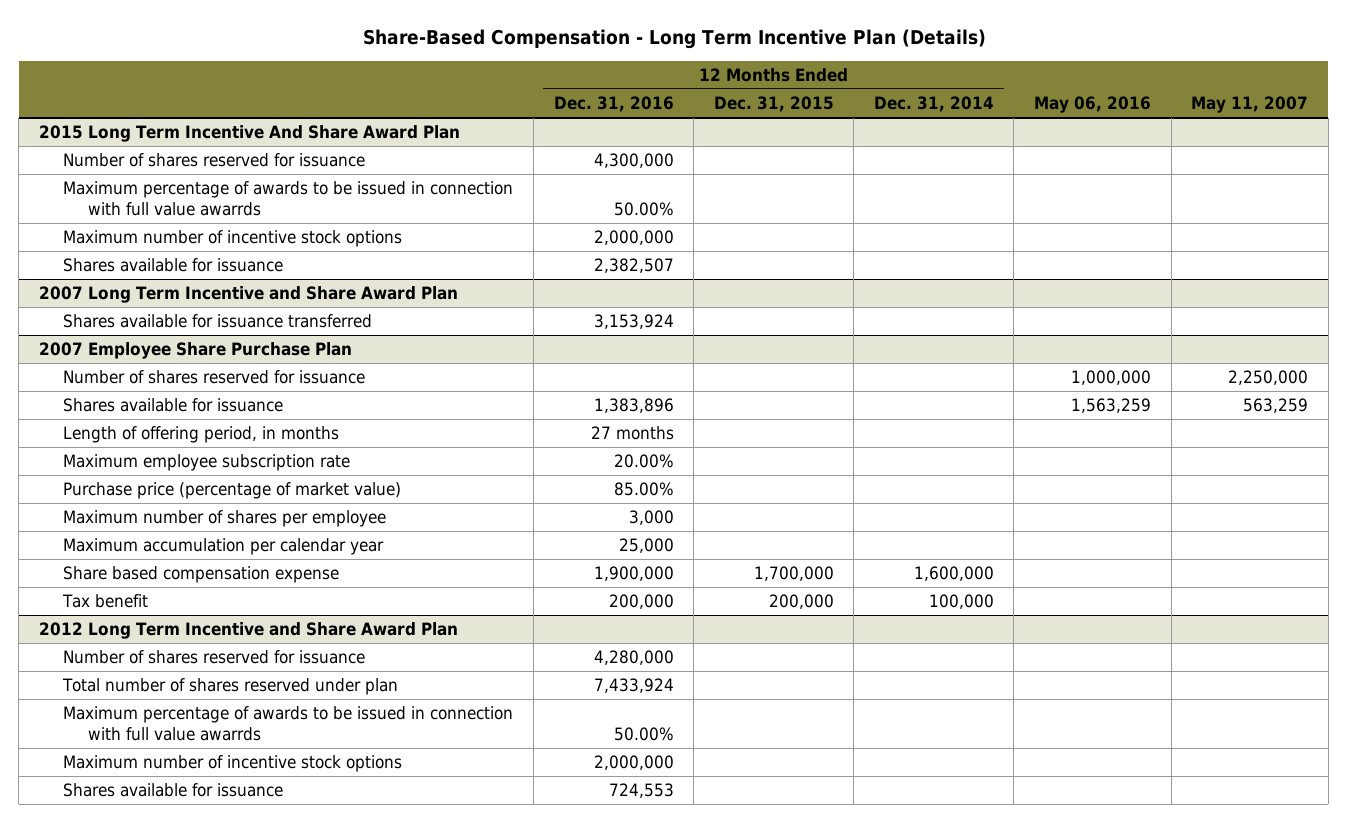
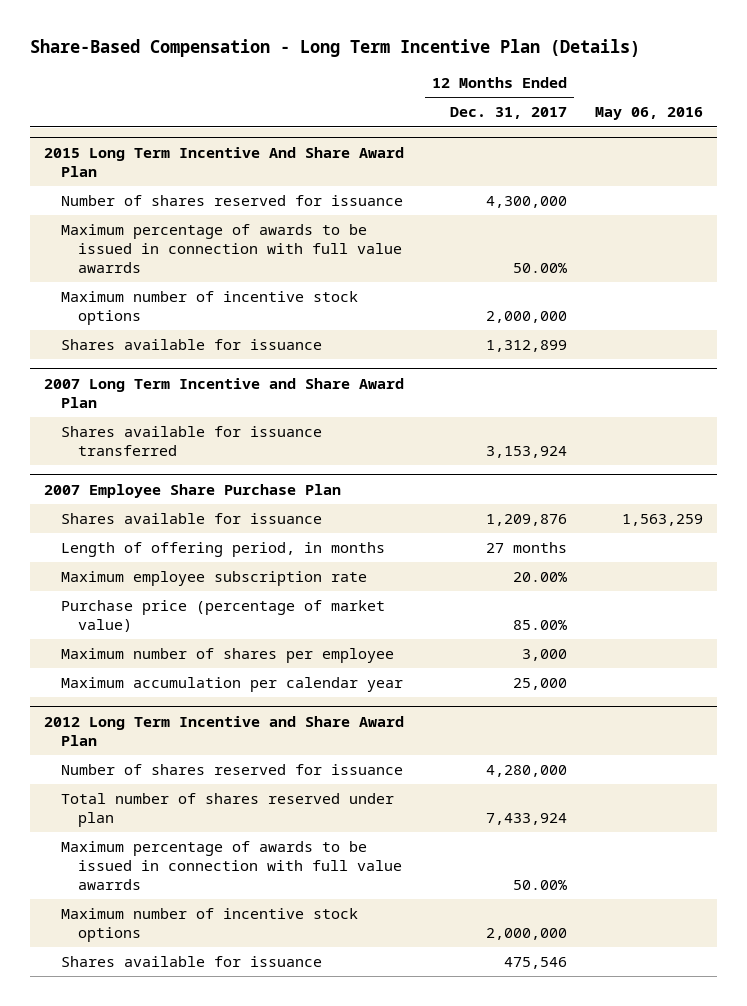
- | 12 Months Ended Dec. 31, 2016 | 12 Months Ended Dec. 31, 2015 | 12 Months Ended Dec. 31, 2014 | May 06, 2016 | May 11, 2007
+ | 12 Months Ended Dec. 31, 2017 | May 06, 2016
@ 2007 Employee Share Purchase Plan
- Number of shares reserved for issuance | | | | 1,000,000 | 2,250,000
- Share based compensation expense | 1,900,000 | 1,700,000 | 1,600,000 | |
- Tax benefit | 200,000 | 200,000 | 100,000 | |

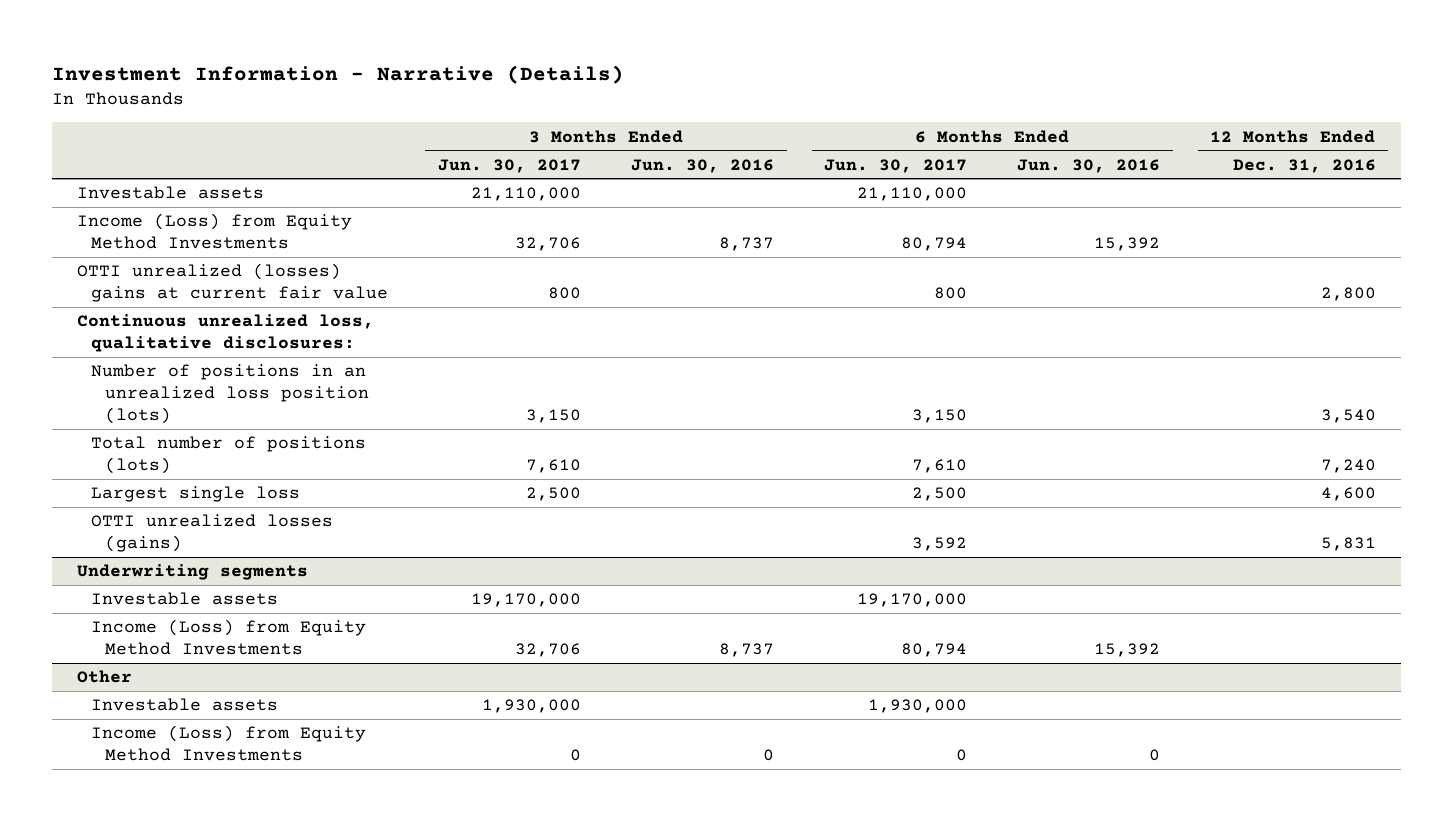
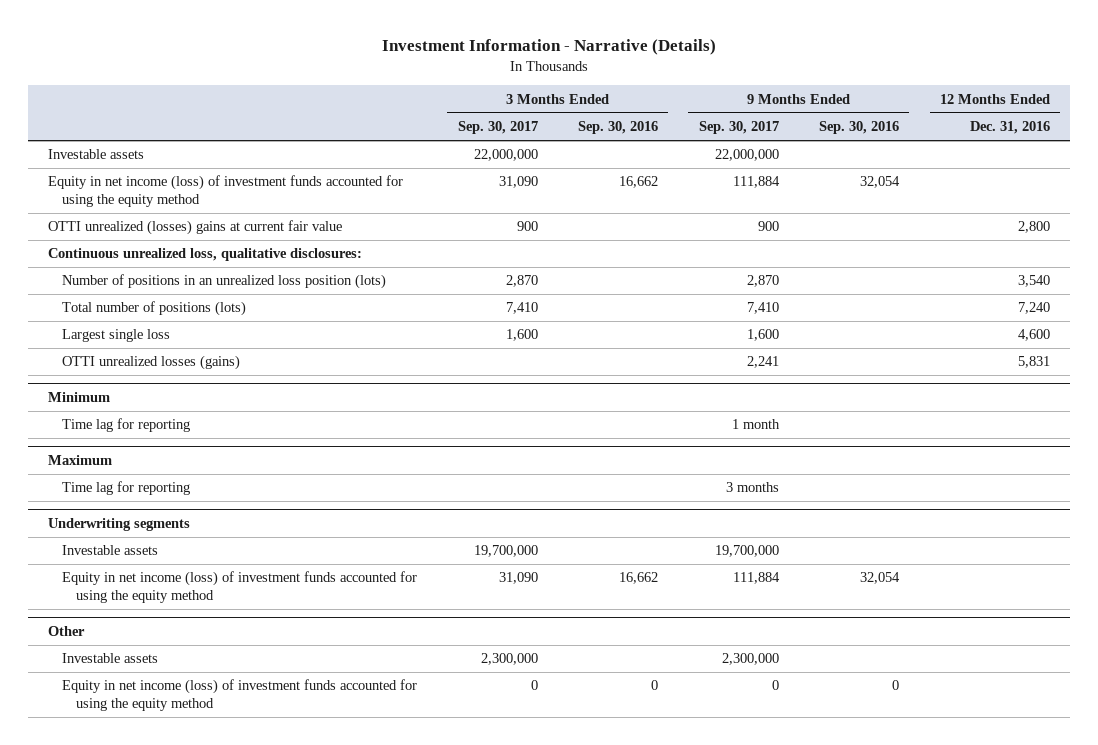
- | 3 Months Ended Jun. 30, 2017 | 3 Months Ended Jun. 30, 2016 | 6 Months Ended Jun. 30, 2017 | 6 Months Ended Jun. 30, 2016 | 12 Months Ended Dec. 31, 2016
+ | 3 Months Ended Sep. 30, 2017 | 3 Months Ended Sep. 30, 2016 | 9 Months Ended Sep. 30, 2017 | 9 Months Ended Sep. 30, 2016 | 12 Months Ended Dec. 31, 2016
- Income (Loss) from Equity Method Investments | 32,706 | 8,737 | 80,794 | 15,392 |
+ Equity in net income (loss) of investment funds accounted for using the equity method | 31,090 | 16,662 | 111,884 | 32,054 |
+ Minimum
+ Time lag for reporting | | | 1 month | |
+ Maximum
+ Time lag for reporting | | | 3 months | |
@ Underwriting segments
- Income (Loss) from Equity Method Investments | 32,706 | 8,737 | 80,794 | 15,392 |
+ Equity in net income (loss) of investment funds accounted for using the equity method | 31,090 | 16,662 | 111,884 | 32,054 |
@ Other
- Income (Loss) from Equity Method Investments | 0 | 0 | 0 | 0 |
+ Equity in net income (loss) of investment funds accounted for using the equity method | 0 | 0 | 0 | 0 |

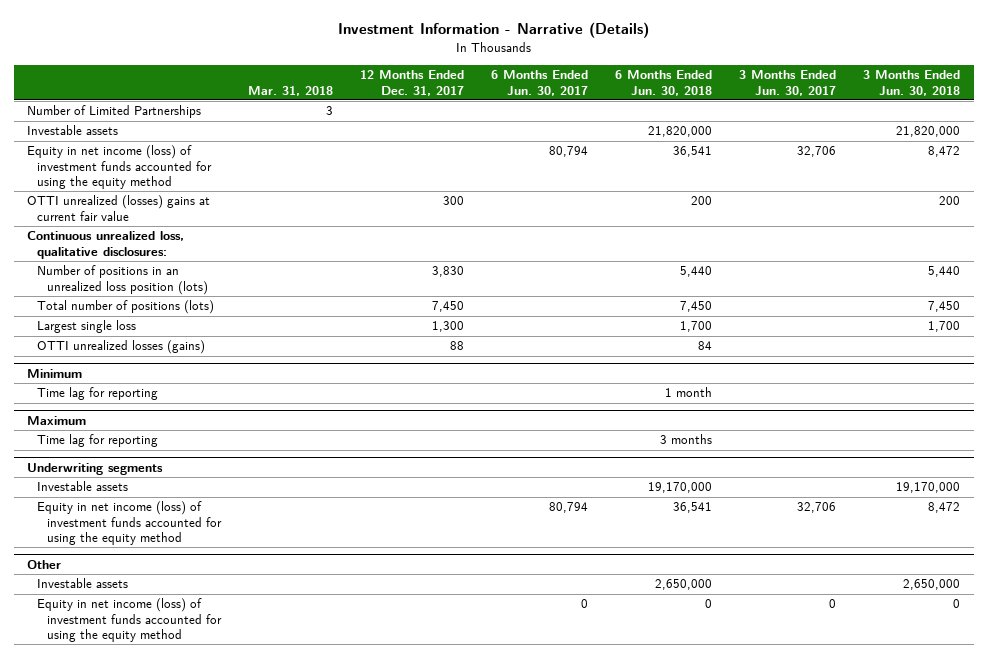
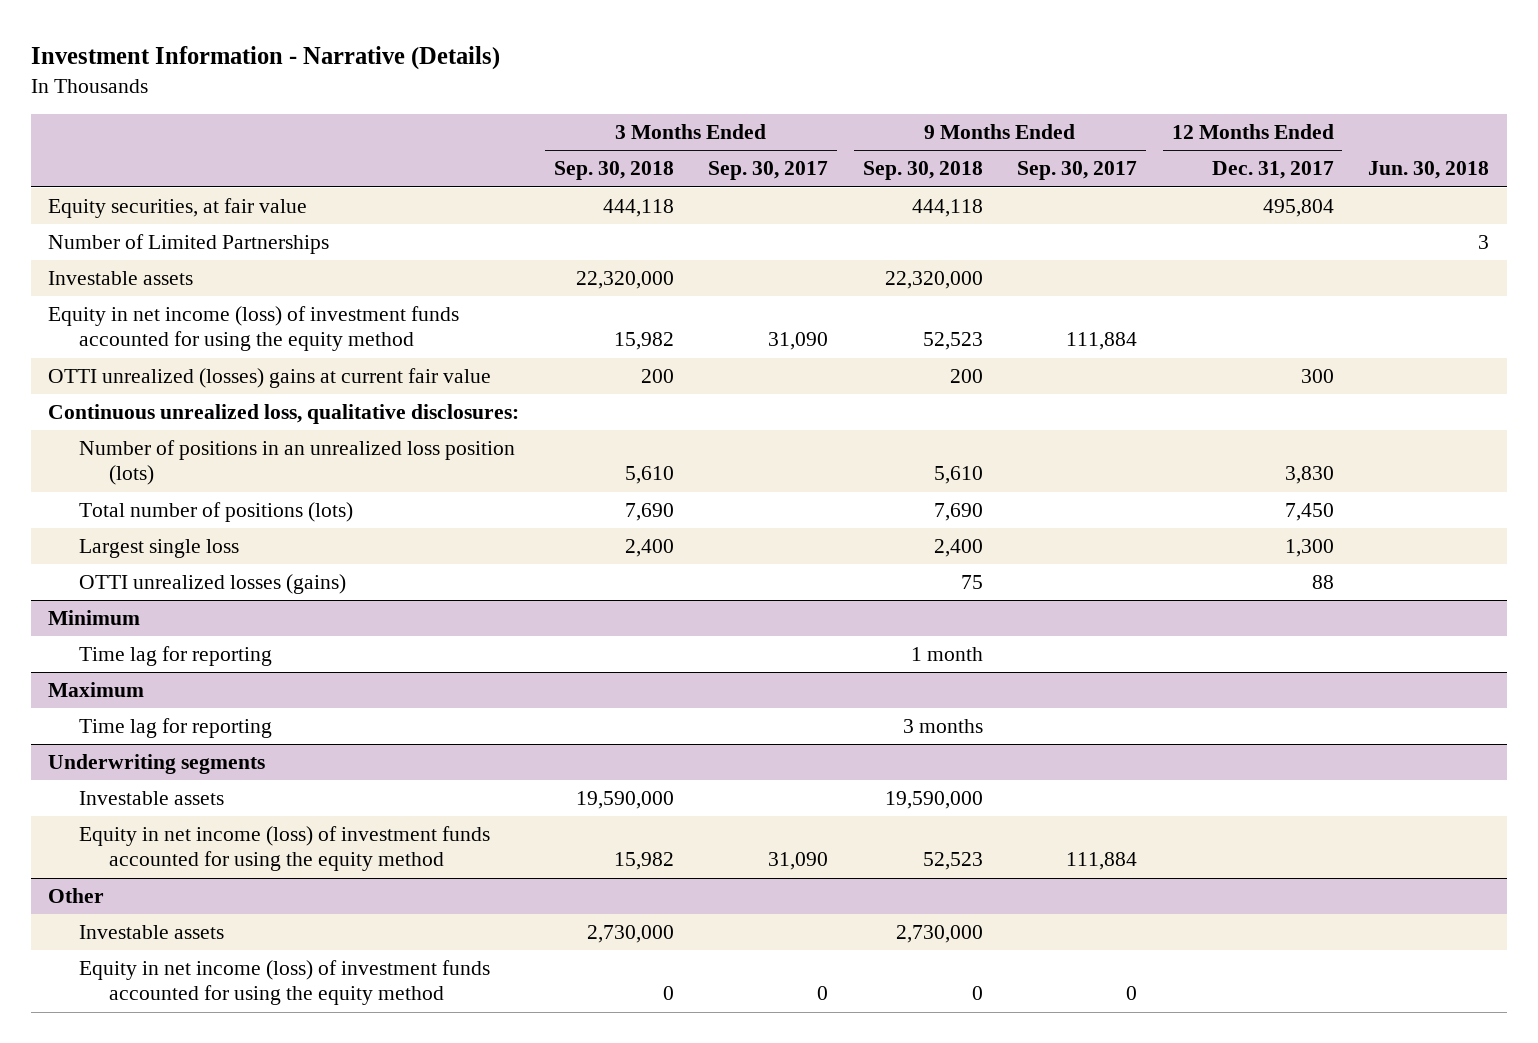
- | Mar. 31, 2018 | 12 Months Ended Dec. 31, 2017 | 6 Months Ended Jun. 30, 2017 | 6 Months Ended Jun. 30, 2018 | 3 Months Ended Jun. 30, 2017 | 3 Months Ended Jun. 30, 2018
+ | 3 Months Ended Sep. 30, 2018 | 3 Months Ended Sep. 30, 2017 | 9 Months Ended Sep. 30, 2018 | 9 Months Ended Sep. 30, 2017 | 12 Months Ended Dec. 31, 2017 | Jun. 30, 2018
+ Equity securities, at fair value | 444,118 | | 444,118 | | 495,804 |

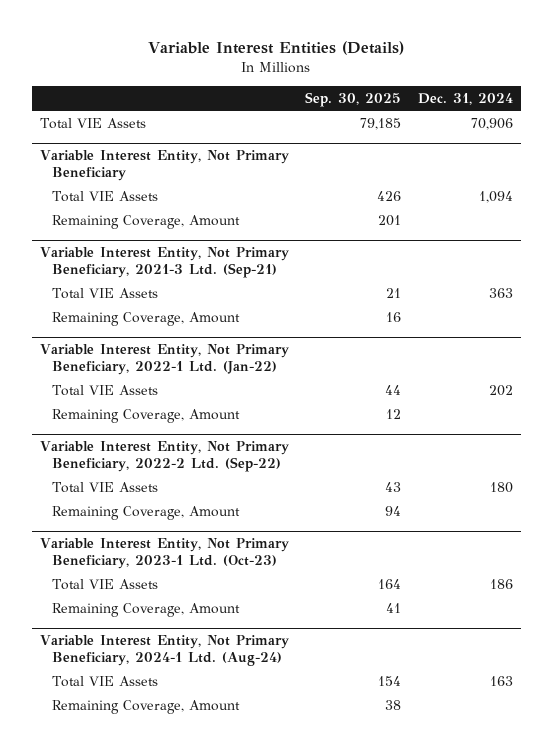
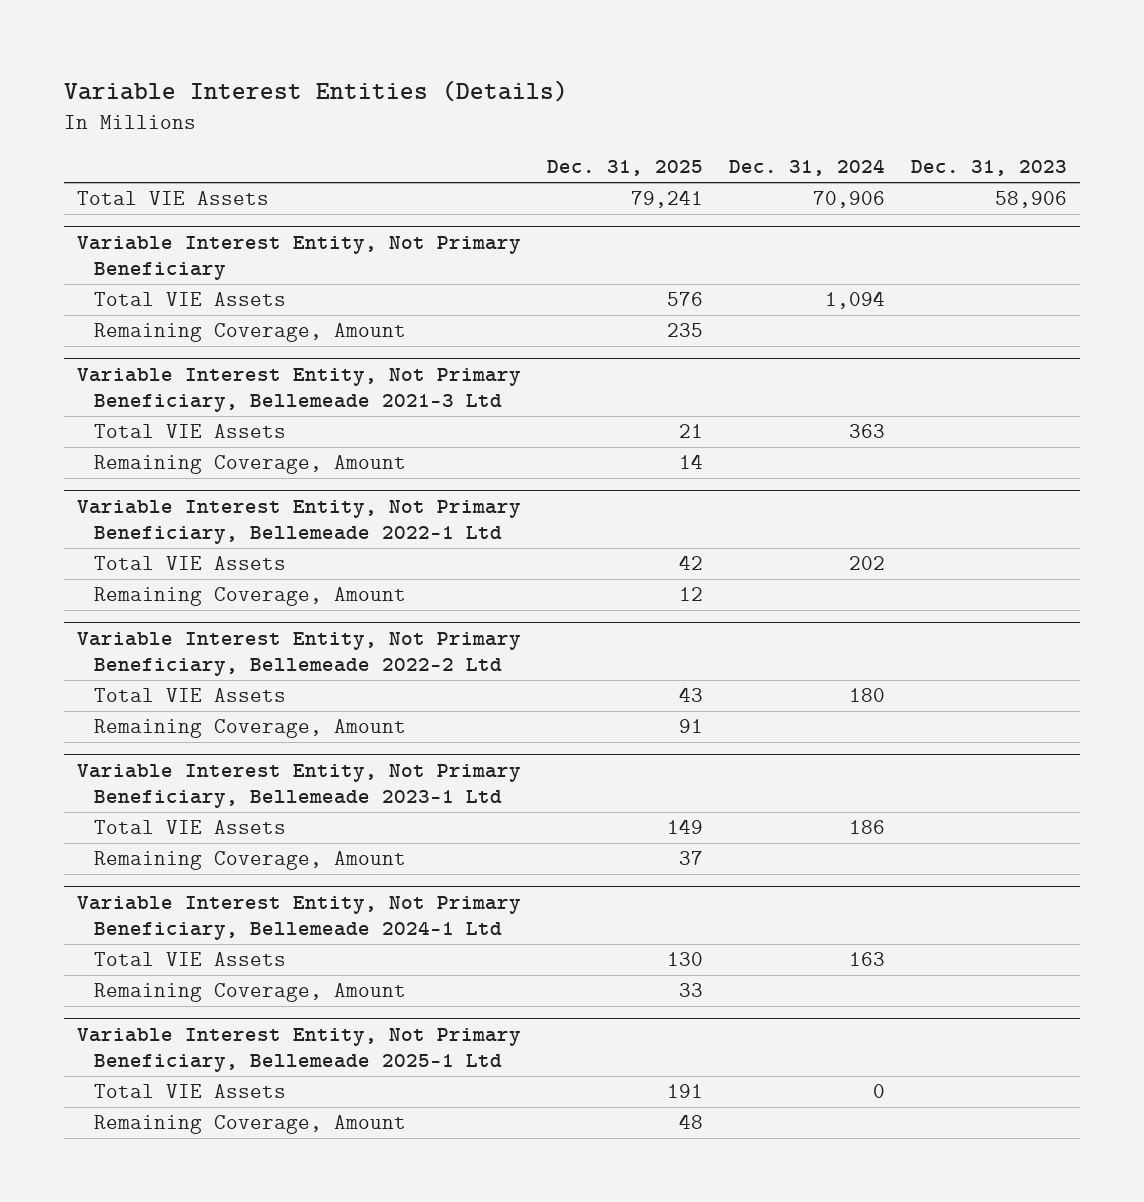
- | Sep. 30, 2025 | Dec. 31, 2024
+ | Dec. 31, 2025 | Dec. 31, 2024 | Dec. 31, 2023
- Variable Interest Entity, Not Primary Beneficiary, 2021-3 Ltd. (Sep-21)
+ Variable Interest Entity, Not Primary Beneficiary, Bellemeade 2021-3 Ltd
- Variable Interest Entity, Not Primary Beneficiary, 2022-1 Ltd. (Jan-22)
+ Variable Interest Entity, Not Primary Beneficiary, Bellemeade 2022-1 Ltd
- Variable Interest Entity, Not Primary Beneficiary, 2022-2 Ltd. (Sep-22)
+ Variable Interest Entity, Not Primary Beneficiary, Bellemeade 2022-2 Ltd
- Variable Interest Entity, Not Primary Beneficiary, 2023-1 Ltd. (Oct-23)
+ Variable Interest Entity, Not Primary Beneficiary, Bellemeade 2023-1 Ltd
- Variable Interest Entity, Not Primary Beneficiary, 2024-1 Ltd. (Aug-24)
+ Variable Interest Entity, Not Primary Beneficiary, Bellemeade 2024-1 Ltd
+ Variable Interest Entity, Not Primary Beneficiary, Bellemeade 2025-1 Ltd
+ Total VIE Assets | 191 | 0 |
+ Remaining Coverage, Amount | 48 | |

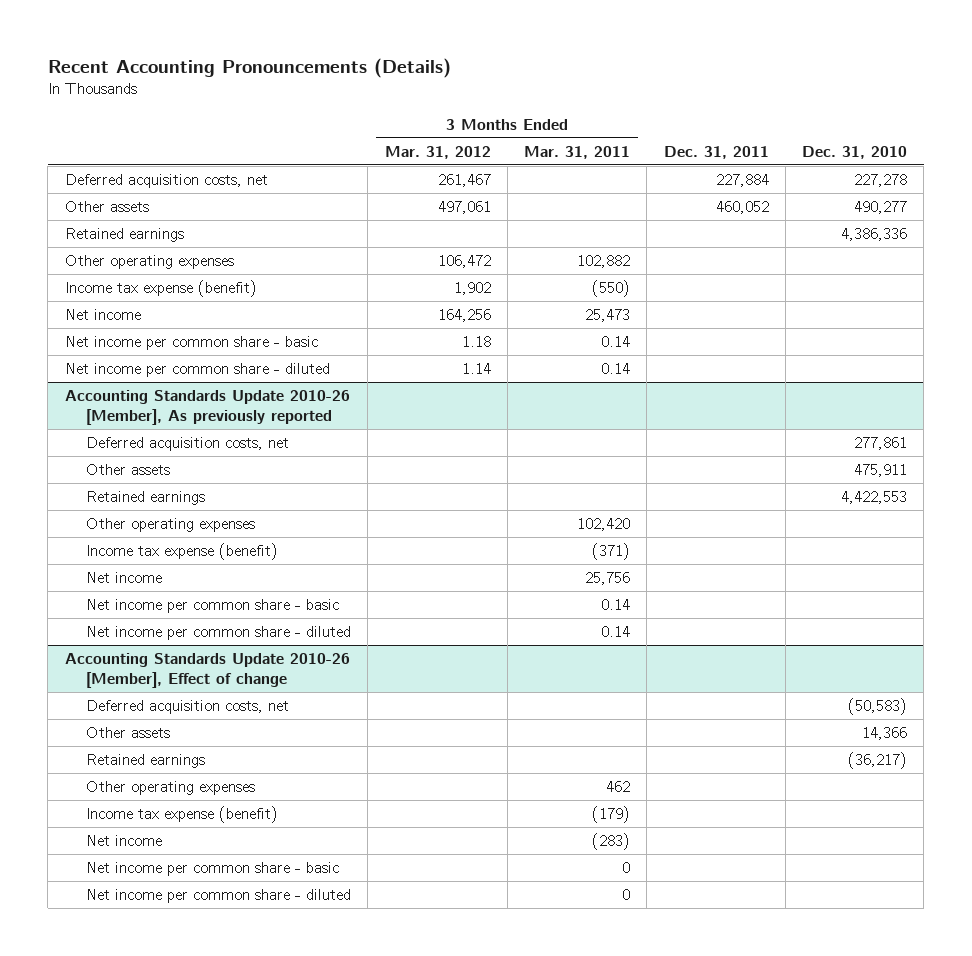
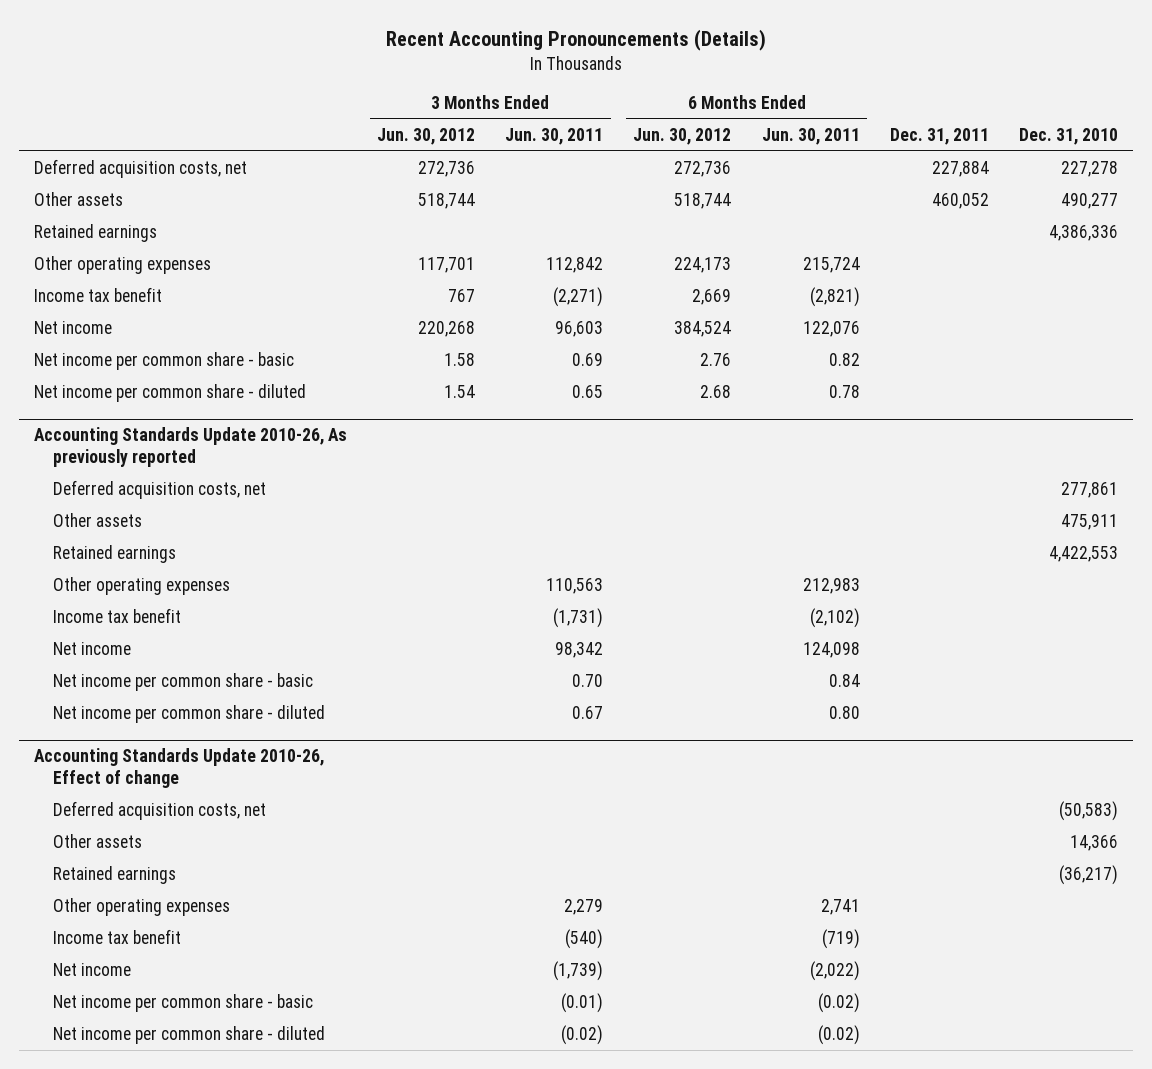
- | 3 Months Ended Mar. 31, 2012 | 3 Months Ended Mar. 31, 2011 | Dec. 31, 2011 | Dec. 31, 2010
+ | 3 Months Ended Jun. 30, 2012 | 3 Months Ended Jun. 30, 2011 | 6 Months Ended Jun. 30, 2012 | 6 Months Ended Jun. 30, 2011 | Dec. 31, 2011 | Dec. 31, 2010
- Income tax expense (benefit) | 1,902 | (550) | |
+ Income tax benefit | 767 | (2,271) | 2,669 | (2,821) | |
- Accounting Standards Update 2010-26 [Member], As previously reported
+ Accounting Standards Update 2010-26, As previously reported
- Income tax expense (benefit) | | (371) | |
+ Income tax benefit | | (1,731) | | (2,102) | |
- Accounting Standards Update 2010-26 [Member], Effect of change
+ Accounting Standards Update 2010-26, Effect of change
- Income tax expense (benefit) | | (179) | |
+ Income tax benefit | | (540) | | (719) | |

